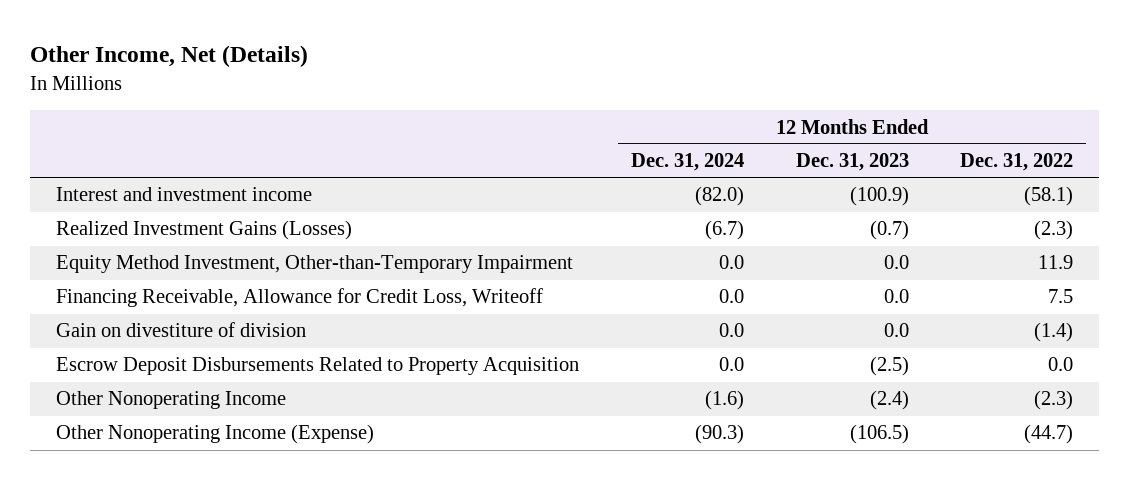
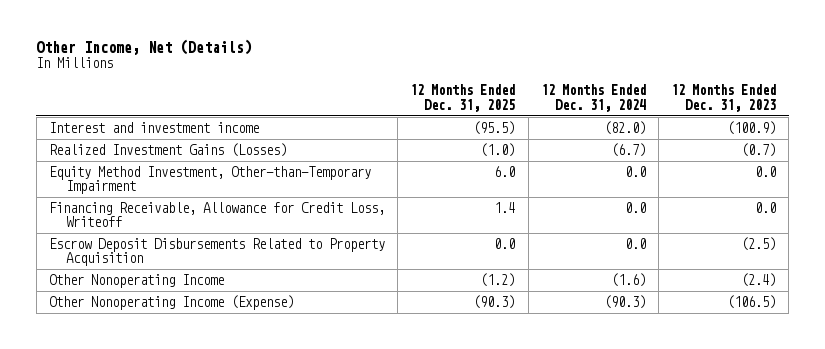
- | 12 Months Ended Dec. 31, 2024 | 12 Months Ended Dec. 31, 2023 | 12 Months Ended Dec. 31, 2022
+ | 12 Months Ended Dec. 31, 2025 | 12 Months Ended Dec. 31, 2024 | 12 Months Ended Dec. 31, 2023
- Gain on divestiture of division | 0.0 | 0.0 | (1.4)

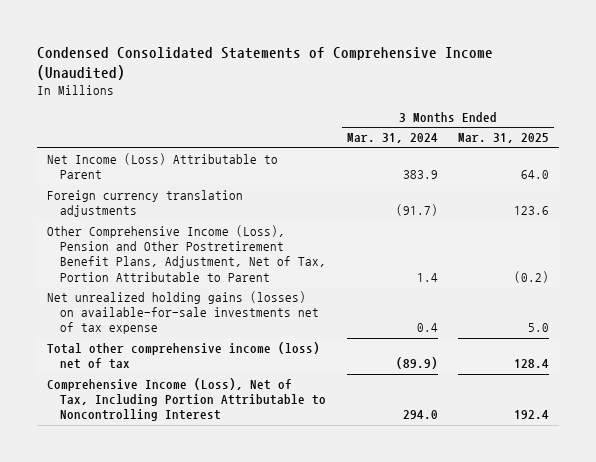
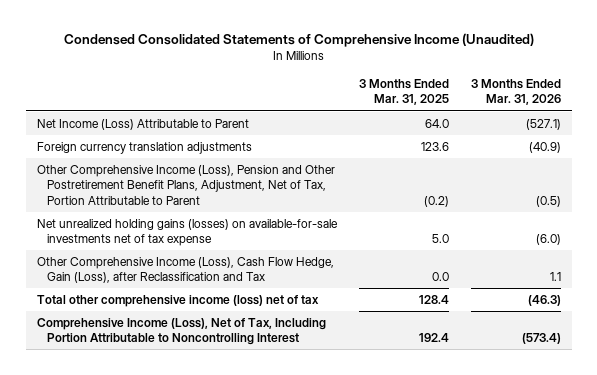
- | 3 Months Ended Mar. 31, 2024 | 3 Months Ended Mar. 31, 2025
+ | 3 Months Ended Mar. 31, 2025 | 3 Months Ended Mar. 31, 2026
+ Other Comprehensive Income (Loss), Cash Flow Hedge, Gain (Loss), after Reclassification and Tax | 0.0 | 1.1

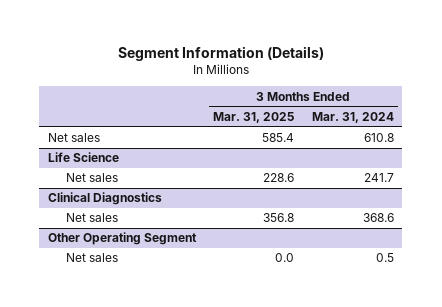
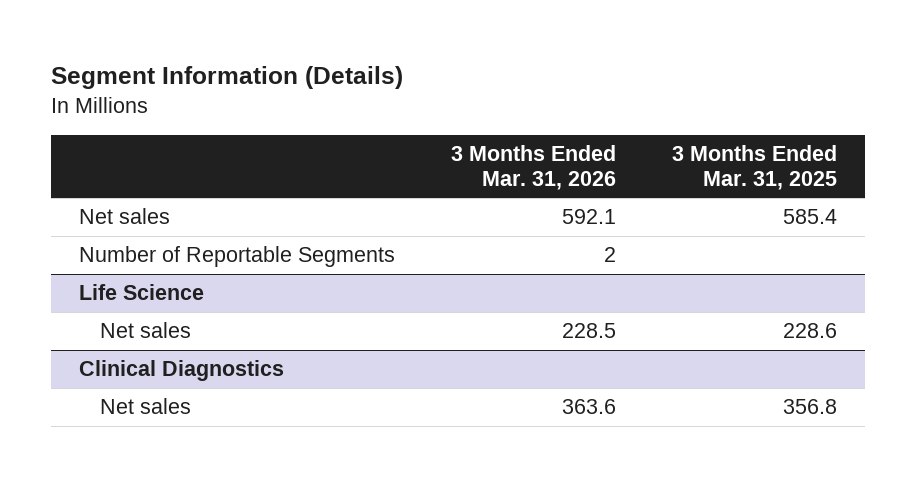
- | 3 Months Ended Mar. 31, 2025 | 3 Months Ended Mar. 31, 2024
+ | 3 Months Ended Mar. 31, 2026 | 3 Months Ended Mar. 31, 2025
+ Number of Reportable Segments | 2 |
- Other Operating Segment
- Net sales | 0.0 | 0.5

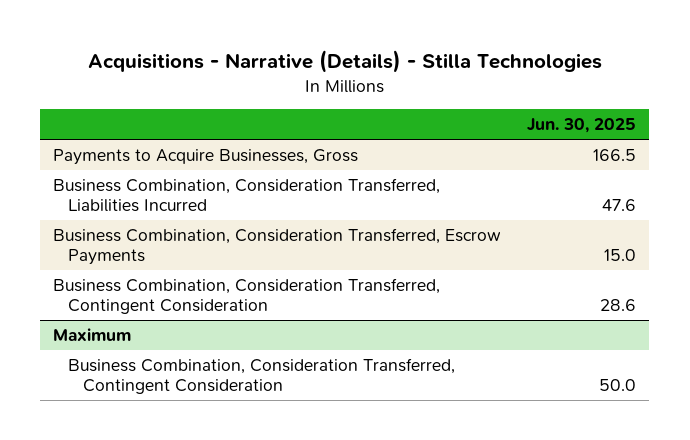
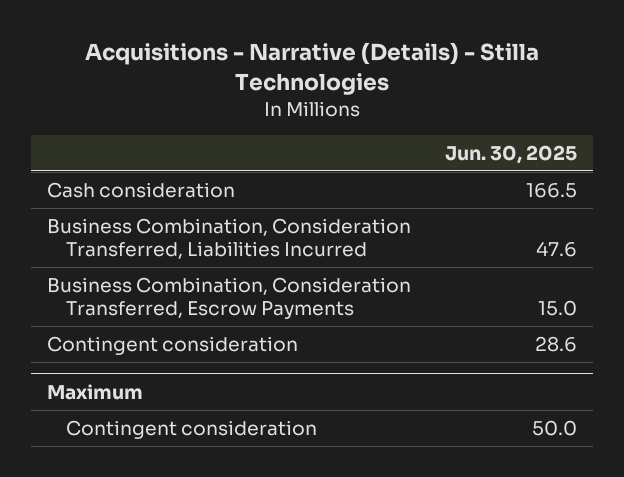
- Payments to Acquire Businesses, Gross | 166.5
+ Cash consideration | 166.5
- Business Combination, Consideration Transferred, Contingent Consideration | 28.6
+ Contingent consideration | 28.6
@ Maximum
- Business Combination, Consideration Transferred, Contingent Consideration | 50.0
+ Contingent consideration | 50.0

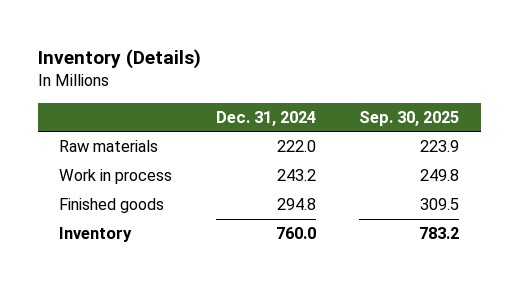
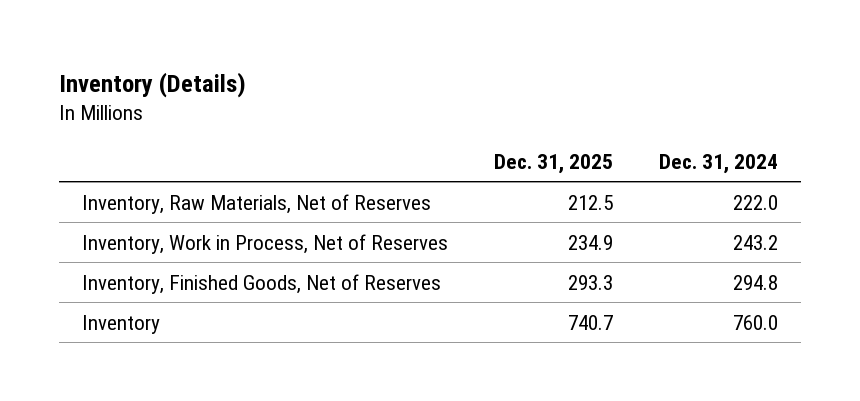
- | Dec. 31, 2024 | Sep. 30, 2025
+ | Dec. 31, 2025 | Dec. 31, 2024
- Raw materials | 222.0 | 223.9
- Work in process | 243.2 | 249.8
- Finished goods | 294.8 | 309.5
+ Inventory, Raw Materials, Net of Reserves | 212.5 | 222.0
+ Inventory, Work in Process, Net of Reserves | 234.9 | 243.2
+ Inventory, Finished Goods, Net of Reserves | 293.3 | 294.8

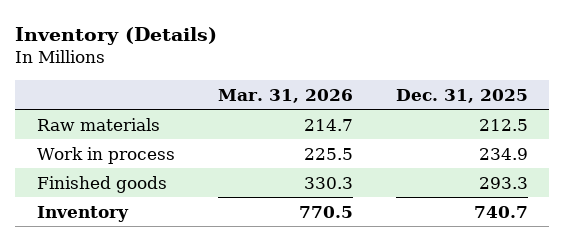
- | Dec. 31, 2025 | Dec. 31, 2024
+ | Mar. 31, 2026 | Dec. 31, 2025
- Inventory, Raw Materials, Net of Reserves | 212.5 | 222.0
- Inventory, Work in Process, Net of Reserves | 234.9 | 243.2
- Inventory, Finished Goods, Net of Reserves | 293.3 | 294.8
+ Raw materials | 214.7 | 212.5
+ Work in process | 225.5 | 234.9
+ Finished goods | 330.3 | 293.3

